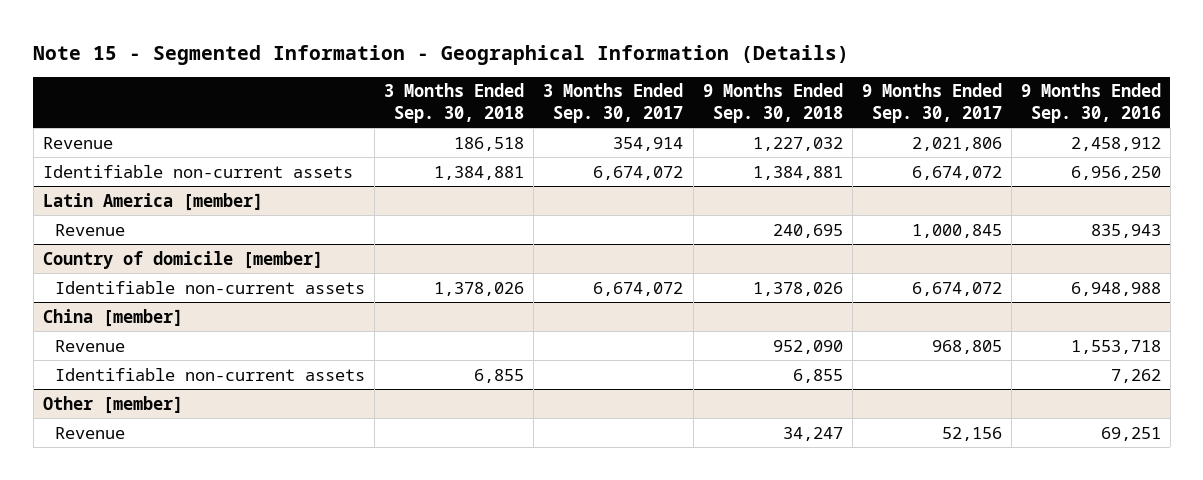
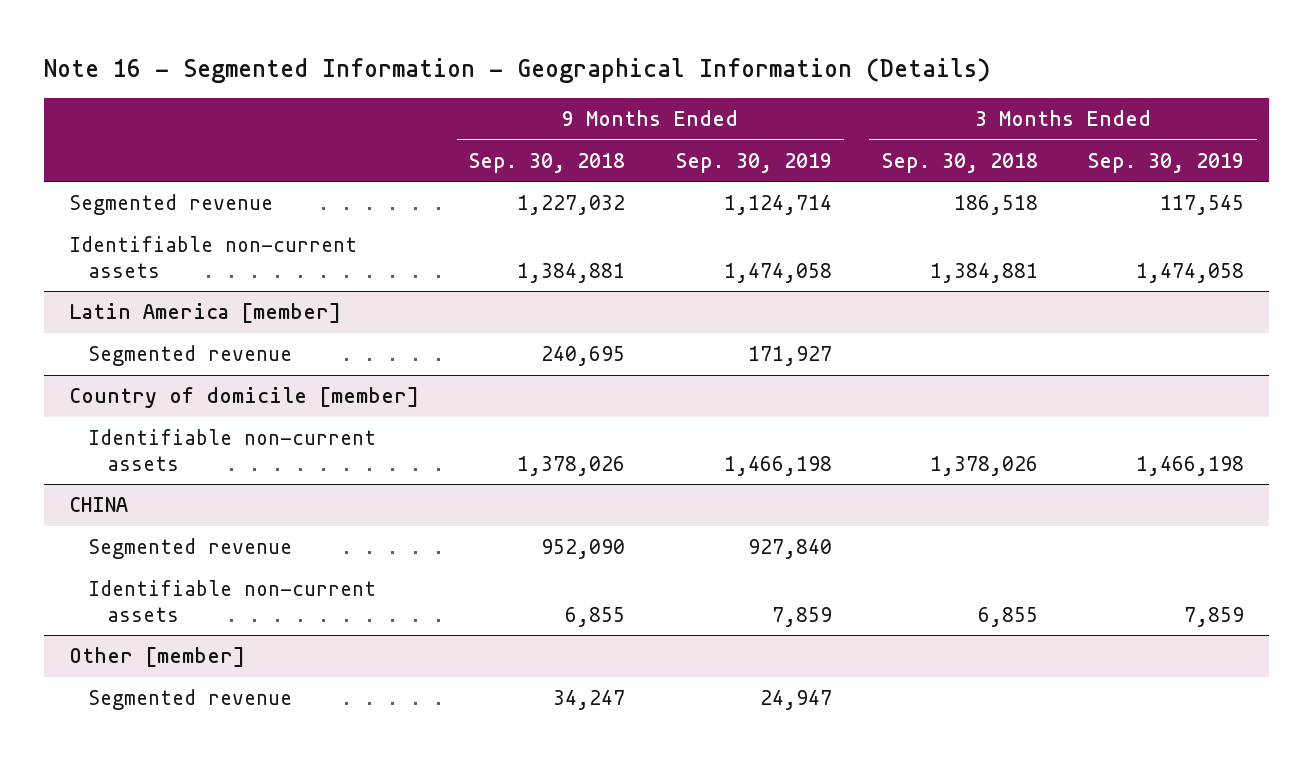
- Note 15 - Segmented Information - Geographical Information (Details)
+ Note 16 - Segmented Information - Geographical Information (Details)
- | 3 Months Ended Sep. 30, 2018 | 3 Months Ended Sep. 30, 2017 | 9 Months Ended Sep. 30, 2018 | 9 Months Ended Sep. 30, 2017 | 9 Months Ended Sep. 30, 2016
+ | 9 Months Ended Sep. 30, 2018 | 9 Months Ended Sep. 30, 2019 | 3 Months Ended Sep. 30, 2018 | 3 Months Ended Sep. 30, 2019
- Revenue | 186,518 | 354,914 | 1,227,032 | 2,021,806 | 2,458,912
+ Segmented revenue | 1,227,032 | 1,124,714 | 186,518 | 117,545
@ Latin America [member]
- Revenue | | | 240,695 | 1,000,845 | 835,943
+ Segmented revenue | 240,695 | 171,927 | |
- China [member]
- Revenue | | | 952,090 | 968,805 | 1,553,718
+ CHINA
+ Segmented revenue | 952,090 | 927,840 | |
@ Other [member]
- Revenue | | | 34,247 | 52,156 | 69,251
+ Segmented revenue | 34,247 | 24,947 | |

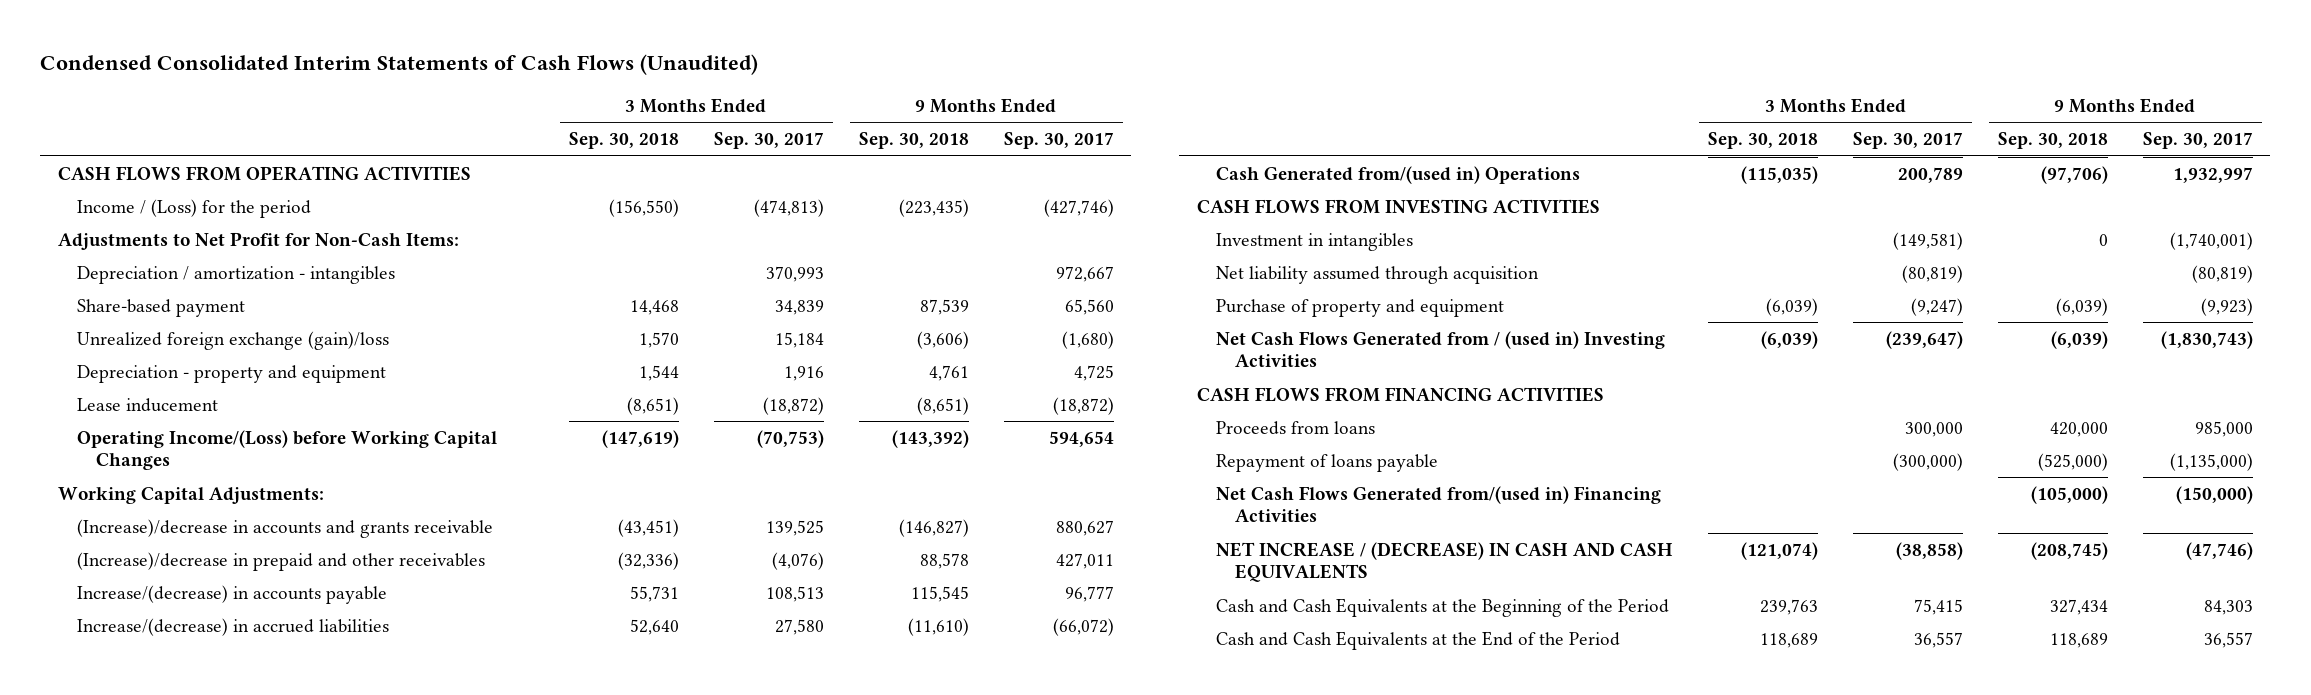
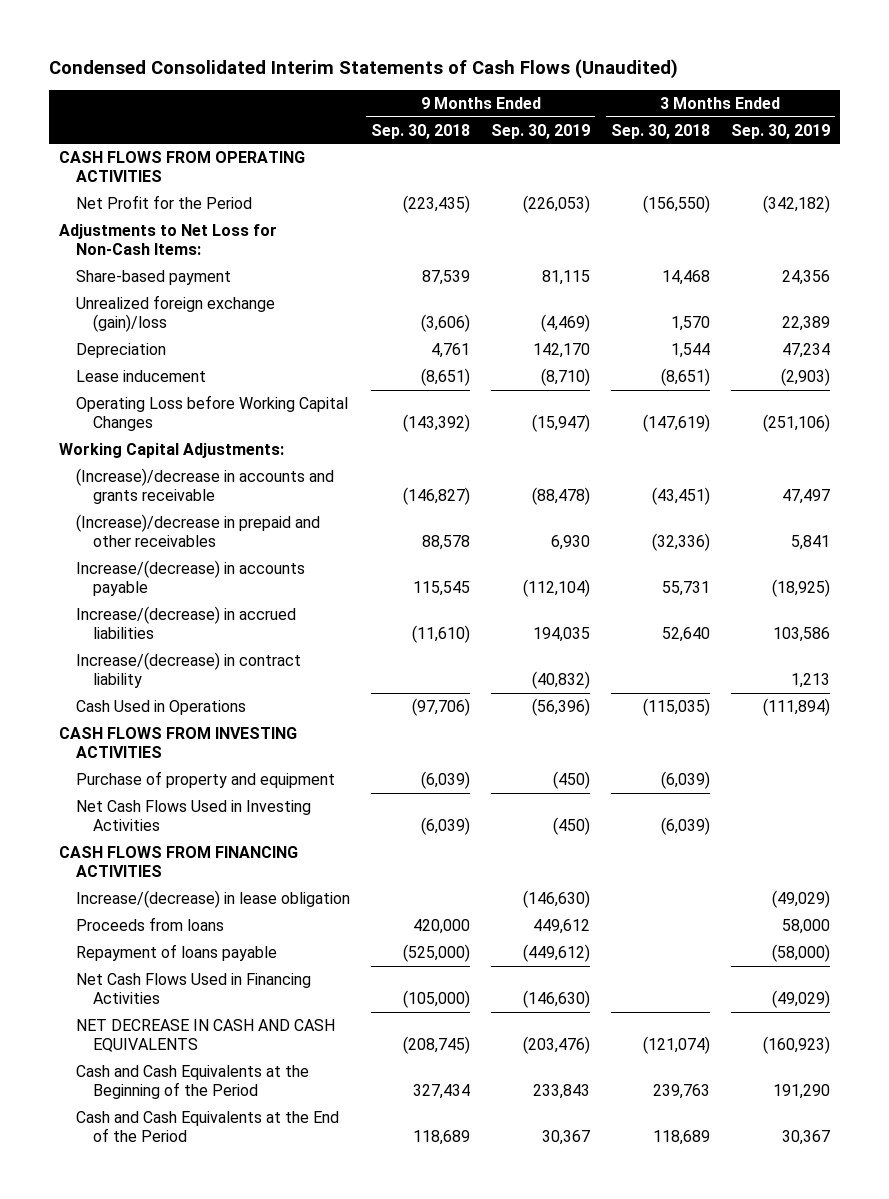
- | 3 Months Ended Sep. 30, 2018 | 3 Months Ended Sep. 30, 2017 | 9 Months Ended Sep. 30, 2018 | 9 Months Ended Sep. 30, 2017
+ | 9 Months Ended Sep. 30, 2018 | 9 Months Ended Sep. 30, 2019 | 3 Months Ended Sep. 30, 2018 | 3 Months Ended Sep. 30, 2019
- Income / (Loss) for the period | (156,550) | (474,813) | (223,435) | (427,746)
- Adjustments to Net Profit for Non-Cash Items:
- Depreciation / amortization - intangibles | | 370,993 | | 972,667
+ Net Profit for the Period | (223,435) | (226,053) | (156,550) | (342,182)
+ Adjustments to Net Loss for Non-Cash Items:
- Depreciation - property and equipment | 1,544 | 1,916 | 4,761 | 4,725
+ Depreciation | 4,761 | 142,170 | 1,544 | 47,234
- Operating Income/(Loss) before Working Capital Changes | (147,619) | (70,753) | (143,392) | 594,654
+ Operating Loss before Working Capital Changes | (143,392) | (15,947) | (147,619) | (251,106)
- Cash Generated from/(used in) Operations | (115,035) | 200,789 | (97,706) | 1,932,997
+ Increase/(decrease) in contract liability | | (40,832) | | 1,213
+ Cash Used in Operations | (97,706) | (56,396) | (115,035) | (111,894)
- Investment in intangibles | | (149,581) | 0 | (1,740,001)
- Net liability assumed through acquisition | | (80,819) | | (80,819)
- Net Cash Flows Generated from / (used in) Investing Activities | (6,039) | (239,647) | (6,039) | (1,830,743)
+ Net Cash Flows Used in Investing Activities | (6,039) | (450) | (6,039) |
+ Increase/(decrease) in lease obligation | | (146,630) | | (49,029)
- Net Cash Flows Generated from/(used in) Financing Activities | | | (105,000) | (150,000)
- NET INCREASE / (DECREASE) IN CASH AND CASH EQUIVALENTS | (121,074) | (38,858) | (208,745) | (47,746)
+ Net Cash Flows Used in Financing Activities | (105,000) | (146,630) | | (49,029)
+ NET DECREASE IN CASH AND CASH EQUIVALENTS | (208,745) | (203,476) | (121,074) | (160,923)

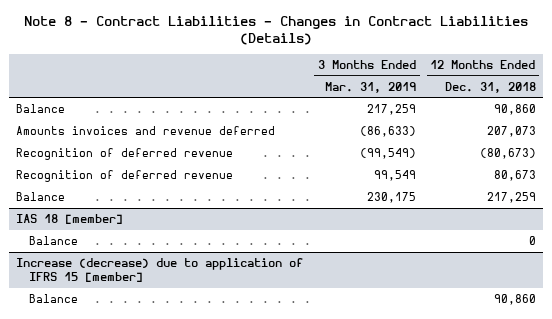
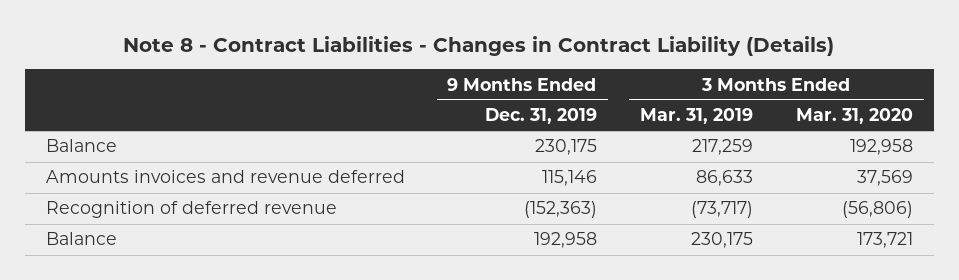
- Note 8 - Contract Liabilities - Changes in Contract Liabilities (Details)
+ Note 8 - Contract Liabilities - Changes in Contract Liability (Details)
- | 3 Months Ended Mar. 31, 2019 | 12 Months Ended Dec. 31, 2018
+ | 9 Months Ended Dec. 31, 2019 | 3 Months Ended Mar. 31, 2019 | 3 Months Ended Mar. 31, 2020
- Amounts invoices and revenue deferred | (86,633) | 207,073
- Recognition of deferred revenue | (99,549) | (80,673)
- Recognition of deferred revenue | 99,549 | 80,673
+ Amounts invoices and revenue deferred | 115,146 | 86,633 | 37,569
+ Recognition of deferred revenue | (152,363) | (73,717) | (56,806)
- IAS 18 [member]
- Balance | | 0
- Increase (decrease) due to application of IFRS 15 [member]
- Balance | | 90,860

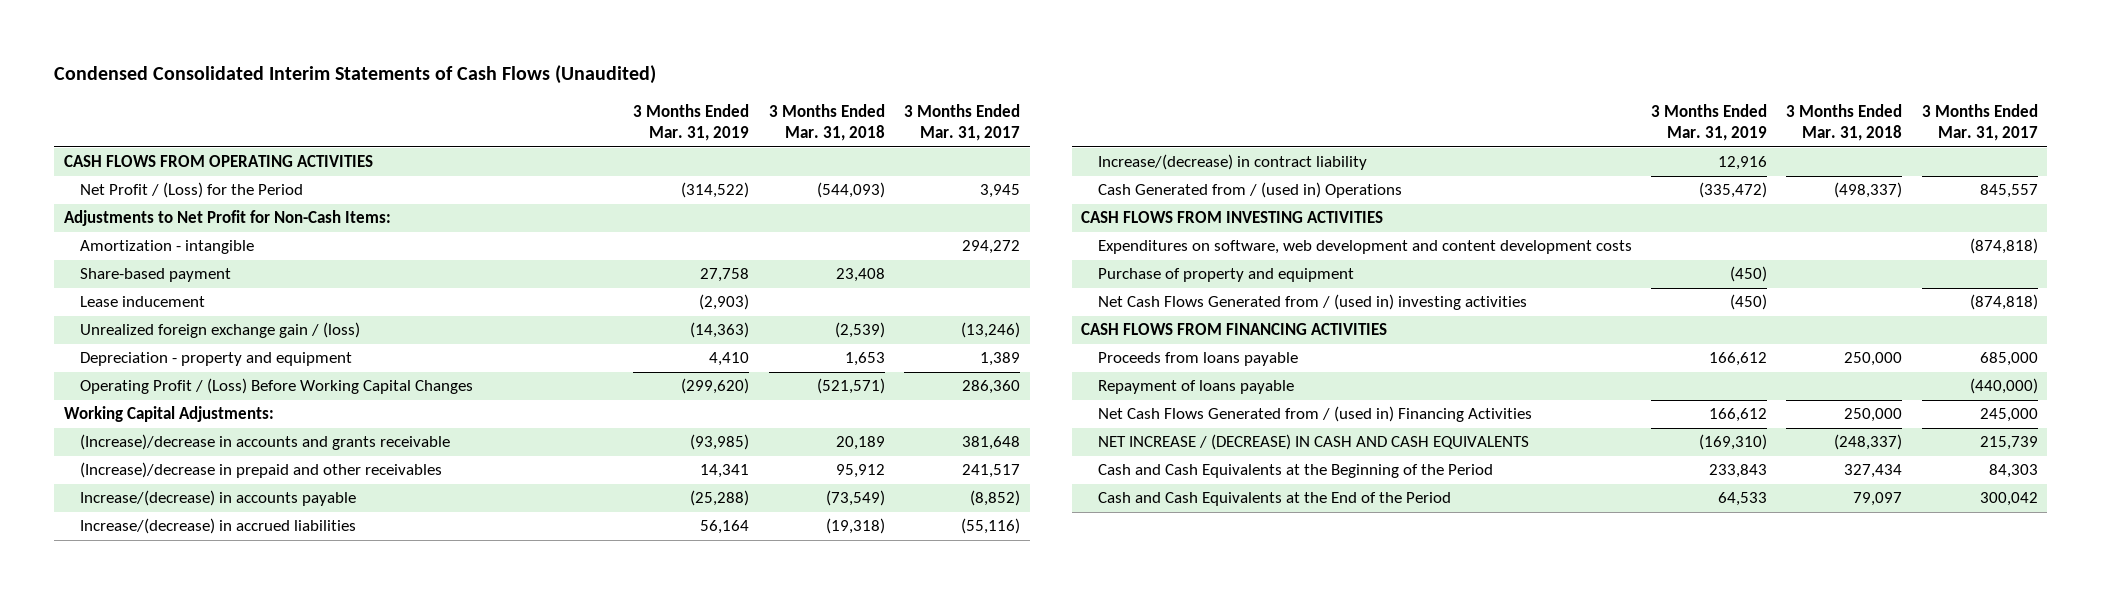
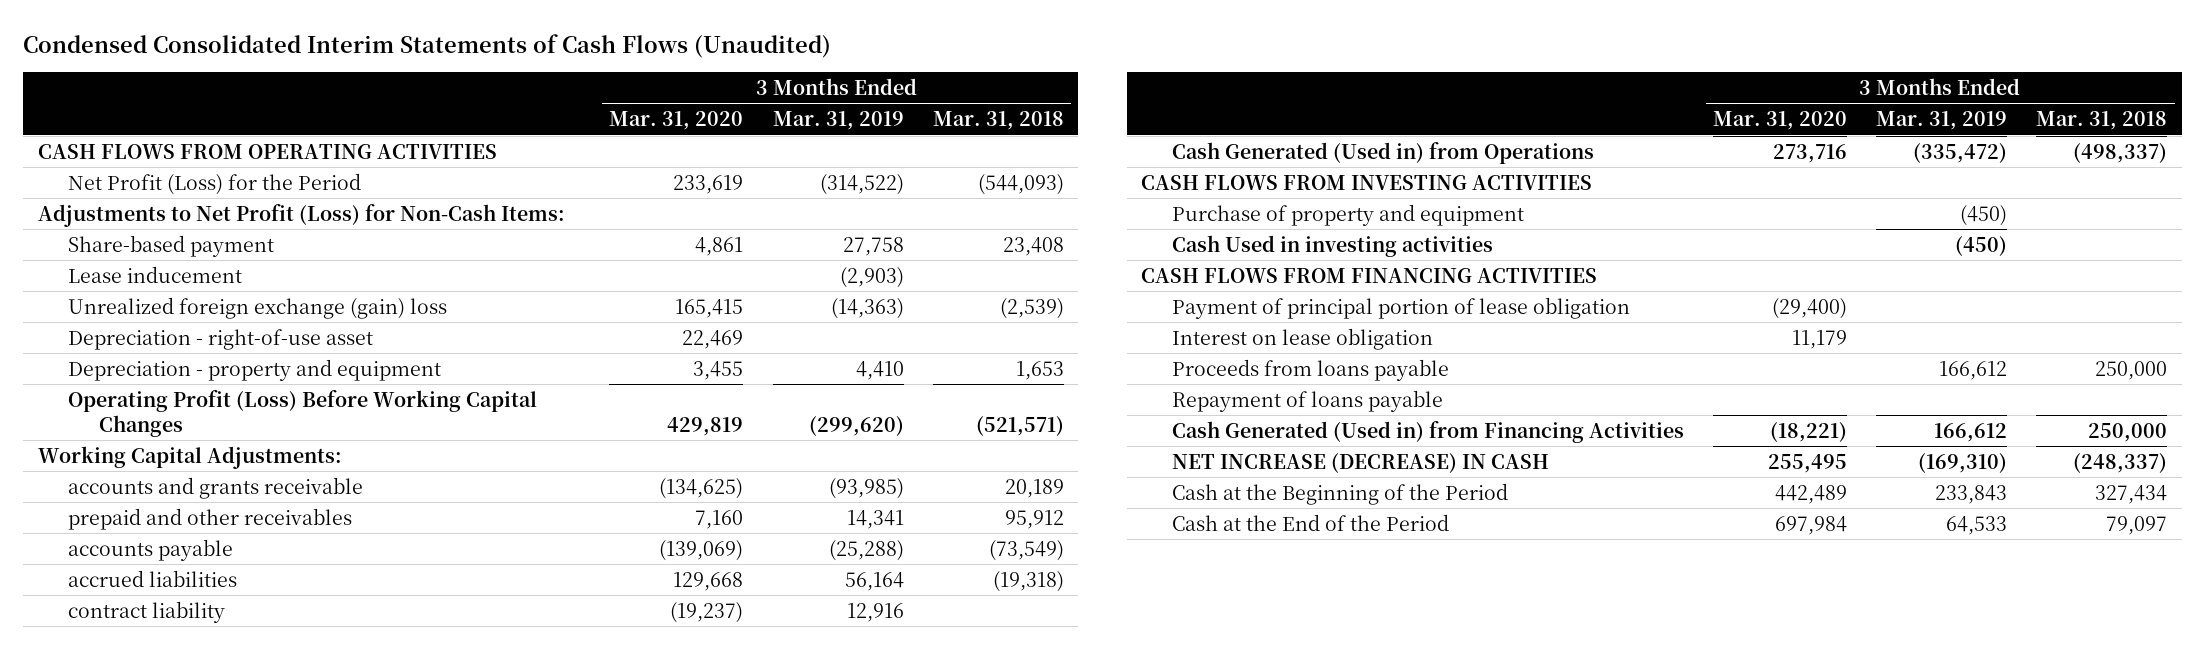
- | 3 Months Ended Mar. 31, 2019 | 3 Months Ended Mar. 31, 2018 | 3 Months Ended Mar. 31, 2017
+ | 3 Months Ended Mar. 31, 2020 | 3 Months Ended Mar. 31, 2019 | 3 Months Ended Mar. 31, 2018
- Net Profit / (Loss) for the Period | (314,522) | (544,093) | 3,945
- Adjustments to Net Profit for Non-Cash Items:
- Amortization - intangible | | | 294,272
+ Net Profit (Loss) for the Period | 233,619 | (314,522) | (544,093)
+ Adjustments to Net Profit (Loss) for Non-Cash Items:
- Unrealized foreign exchange gain / (loss) | (14,363) | (2,539) | (13,246)
+ Unrealized foreign exchange (gain) loss | 165,415 | (14,363) | (2,539)
+ Depreciation - right-of-use asset | 22,469 | |
- Operating Profit / (Loss) Before Working Capital Changes | (299,620) | (521,571) | 286,360
+ Operating Profit (Loss) Before Working Capital Changes | 429,819 | (299,620) | (521,571)
- (Increase)/decrease in accounts and grants receivable | (93,985) | 20,189 | 381,648
- (Increase)/decrease in prepaid and other receivables | 14,341 | 95,912 | 241,517
- Increase/(decrease) in accounts payable | (25,288) | (73,549) | (8,852)
- Increase/(decrease) in accrued liabilities | 56,164 | (19,318) | (55,116)
- Increase/(decrease) in contract liability | 12,916 | |
- Cash Generated from / (used in) Operations | (335,472) | (498,337) | 845,557
+ accounts and grants receivable | (134,625) | (93,985) | 20,189
+ prepaid and other receivables | 7,160 | 14,341 | 95,912
+ accounts payable | (139,069) | (25,288) | (73,549)
+ accrued liabilities | 129,668 | 56,164 | (19,318)
+ contract liability | (19,237) | 12,916 |
+ Cash Generated (Used in) from Operations | 273,716 | (335,472) | (498,337)
- Expenditures on software, web development and content development costs | | | (874,818)
- Net Cash Flows Generated from / (used in) investing activities | (450) | | (874,818)
+ Cash Used in investing activities | | (450) |
+ Payment of principal portion of lease obligation | (29,400) | |
+ Interest on lease obligation | 11,179 | |
- Net Cash Flows Generated from / (used in) Financing Activities | 166,612 | 250,000 | 245,000
- NET INCREASE / (DECREASE) IN CASH AND CASH EQUIVALENTS | (169,310) | (248,337) | 215,739
- Cash and Cash Equivalents at the Beginning of the Period | 233,843 | 327,434 | 84,303
- Cash and Cash Equivalents at the End of the Period | 64,533 | 79,097 | 300,042
+ Cash Generated (Used in) from Financing Activities | (18,221) | 166,612 | 250,000
+ NET INCREASE (DECREASE) IN CASH | 255,495 | (169,310) | (248,337)
+ Cash at the Beginning of the Period | 442,489 | 233,843 | 327,434
+ Cash at the End of the Period | 697,984 | 64,533 | 79,097

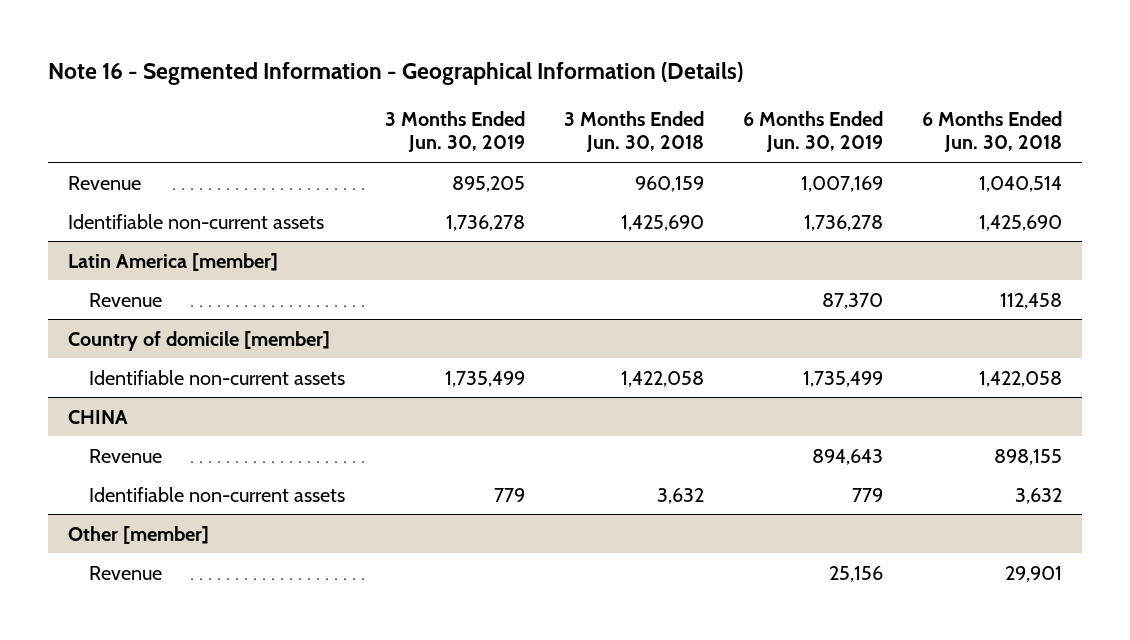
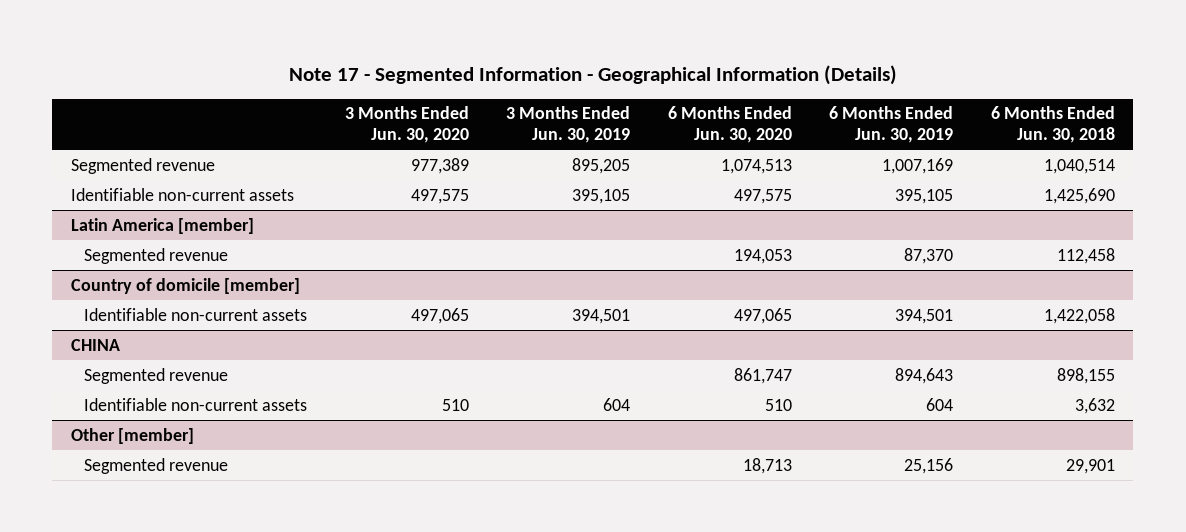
- Note 16 - Segmented Information - Geographical Information (Details)
+ Note 17 - Segmented Information - Geographical Information (Details)
- | 3 Months Ended Jun. 30, 2019 | 3 Months Ended Jun. 30, 2018 | 6 Months Ended Jun. 30, 2019 | 6 Months Ended Jun. 30, 2018
+ | 3 Months Ended Jun. 30, 2020 | 3 Months Ended Jun. 30, 2019 | 6 Months Ended Jun. 30, 2020 | 6 Months Ended Jun. 30, 2019 | 6 Months Ended Jun. 30, 2018
- Revenue | 895,205 | 960,159 | 1,007,169 | 1,040,514
- Identifiable non-current assets | 1,736,278 | 1,425,690 | 1,736,278 | 1,425,690
+ Segmented revenue | 977,389 | 895,205 | 1,074,513 | 1,007,169 | 1,040,514
+ Identifiable non-current assets | 497,575 | 395,105 | 497,575 | 395,105 | 1,425,690
@ Latin America [member]
- Revenue | | | 87,370 | 112,458
+ Segmented revenue | | | 194,053 | 87,370 | 112,458
@ Country of domicile [member]
- Identifiable non-current assets | 1,735,499 | 1,422,058 | 1,735,499 | 1,422,058
+ Identifiable non-current assets | 497,065 | 394,501 | 497,065 | 394,501 | 1,422,058
@ CHINA
- Revenue | | | 894,643 | 898,155
- Identifiable non-current assets | 779 | 3,632 | 779 | 3,632
+ Segmented revenue | | | 861,747 | 894,643 | 898,155
+ Identifiable non-current assets | 510 | 604 | 510 | 604 | 3,632
@ Other [member]
- Revenue | | | 25,156 | 29,901
+ Segmented revenue | | | 18,713 | 25,156 | 29,901

